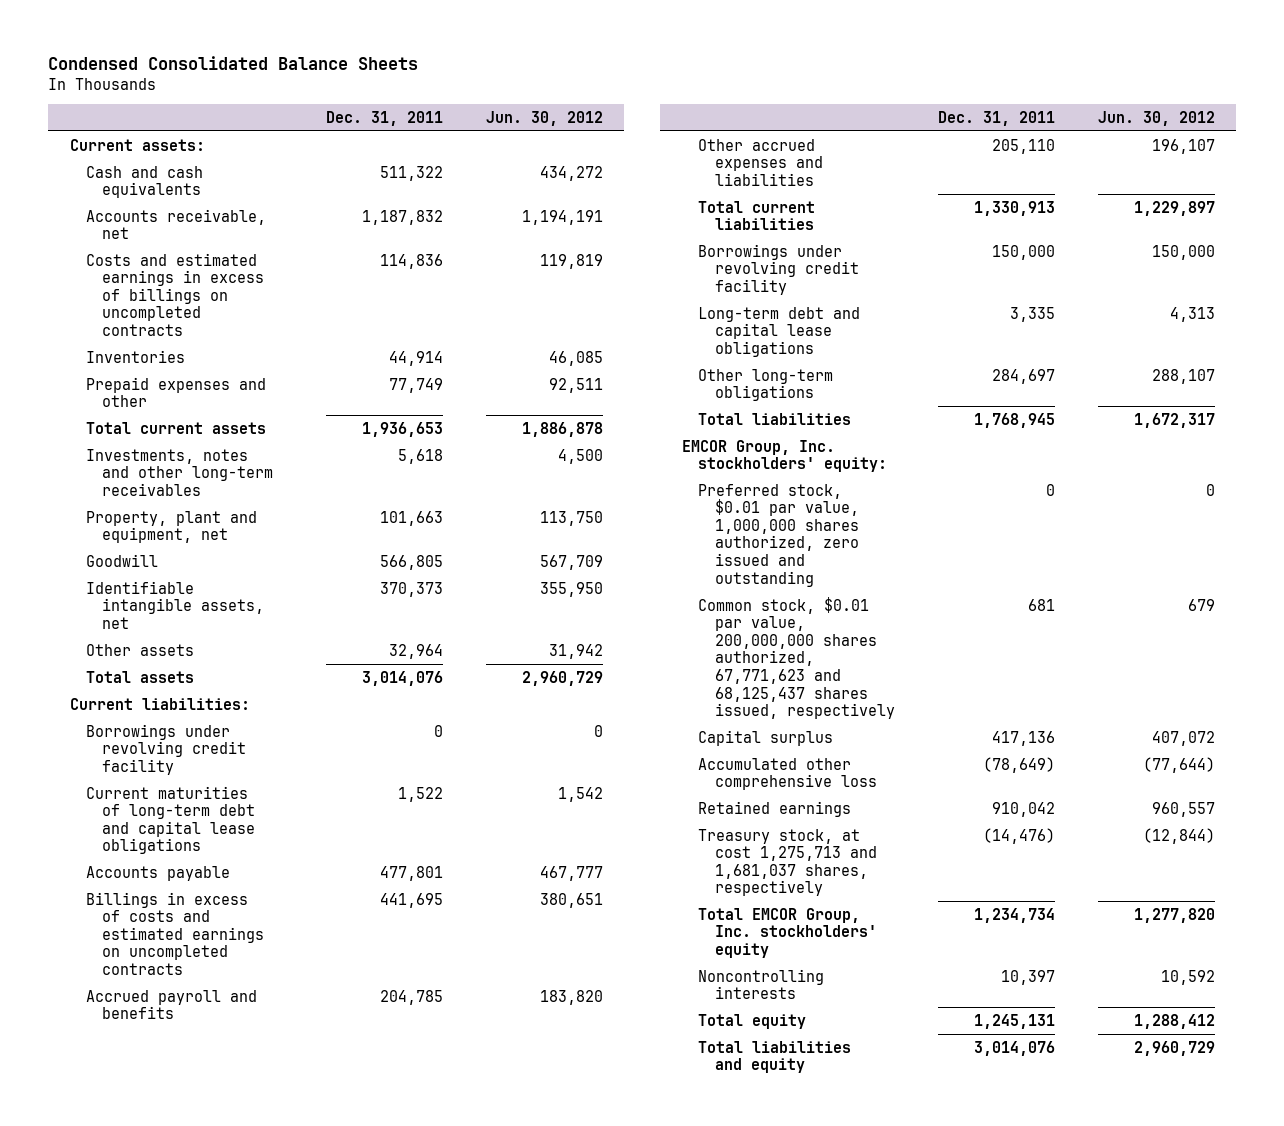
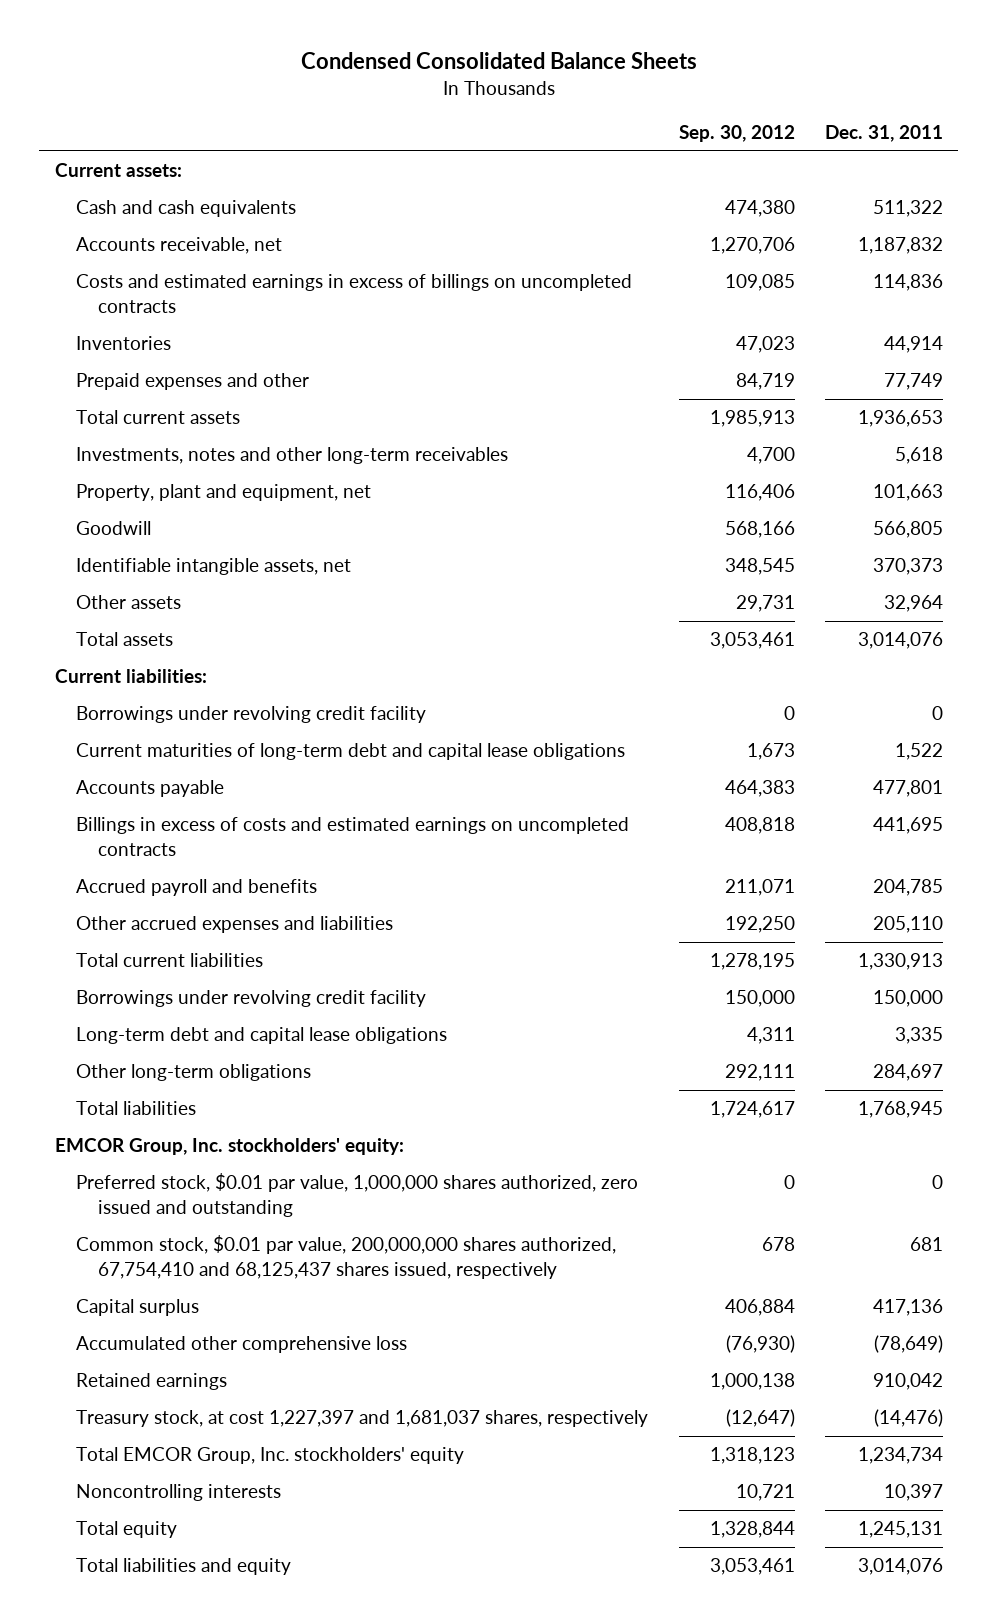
- | Dec. 31, 2011 | Jun. 30, 2012
+ | Sep. 30, 2012 | Dec. 31, 2011
- Common stock, $0.01 par value, 200,000,000 shares authorized, 67,771,623 and 68,125,437 shares issued, respectively | 681 | 679
+ Common stock, $0.01 par value, 200,000,000 shares authorized, 67,754,410 and 68,125,437 shares issued, respectively | 678 | 681
- Treasury stock, at cost 1,275,713 and 1,681,037 shares, respectively | (14,476) | (12,844)
+ Treasury stock, at cost 1,227,397 and 1,681,037 shares, respectively | (12,647) | (14,476)

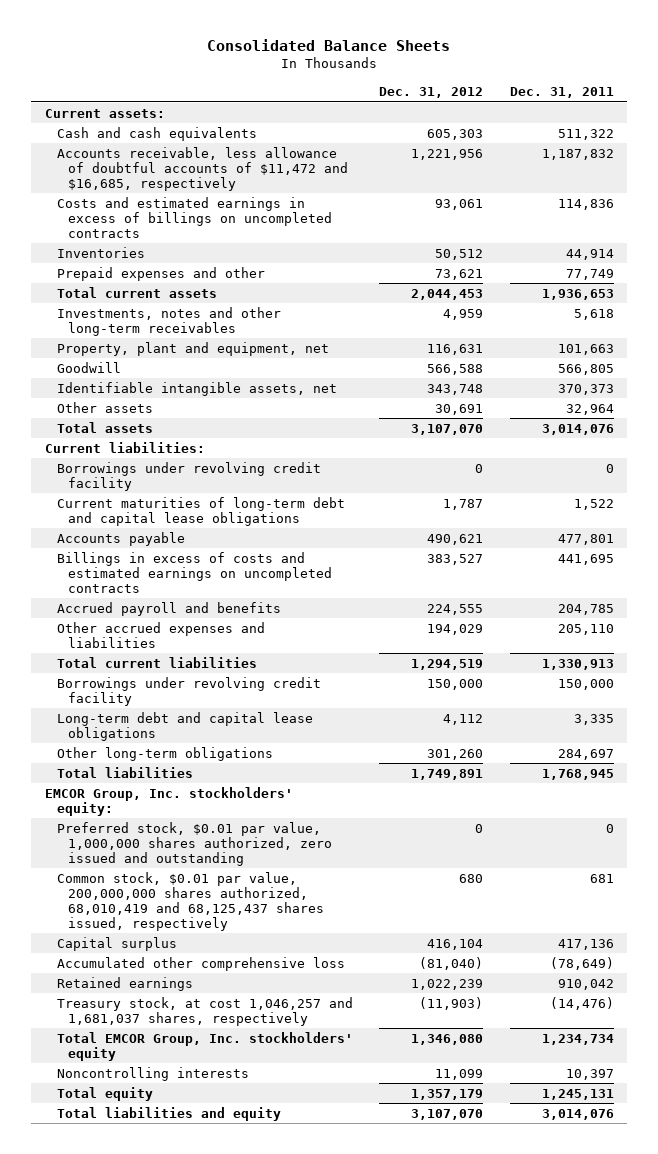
- Condensed Consolidated Balance Sheets
+ Consolidated Balance Sheets
- | Sep. 30, 2012 | Dec. 31, 2011
+ | Dec. 31, 2012 | Dec. 31, 2011
- Accounts receivable, net | 1,270,706 | 1,187,832
+ Accounts receivable, less allowance of doubtful accounts of $11,472 and $16,685, respectively | 1,221,956 | 1,187,832
- Common stock, $0.01 par value, 200,000,000 shares authorized, 67,754,410 and 68,125,437 shares issued, respectively | 678 | 681
+ Common stock, $0.01 par value, 200,000,000 shares authorized, 68,010,419 and 68,125,437 shares issued, respectively | 680 | 681
- Treasury stock, at cost 1,227,397 and 1,681,037 shares, respectively | (12,647) | (14,476)
+ Treasury stock, at cost 1,046,257 and 1,681,037 shares, respectively | (11,903) | (14,476)

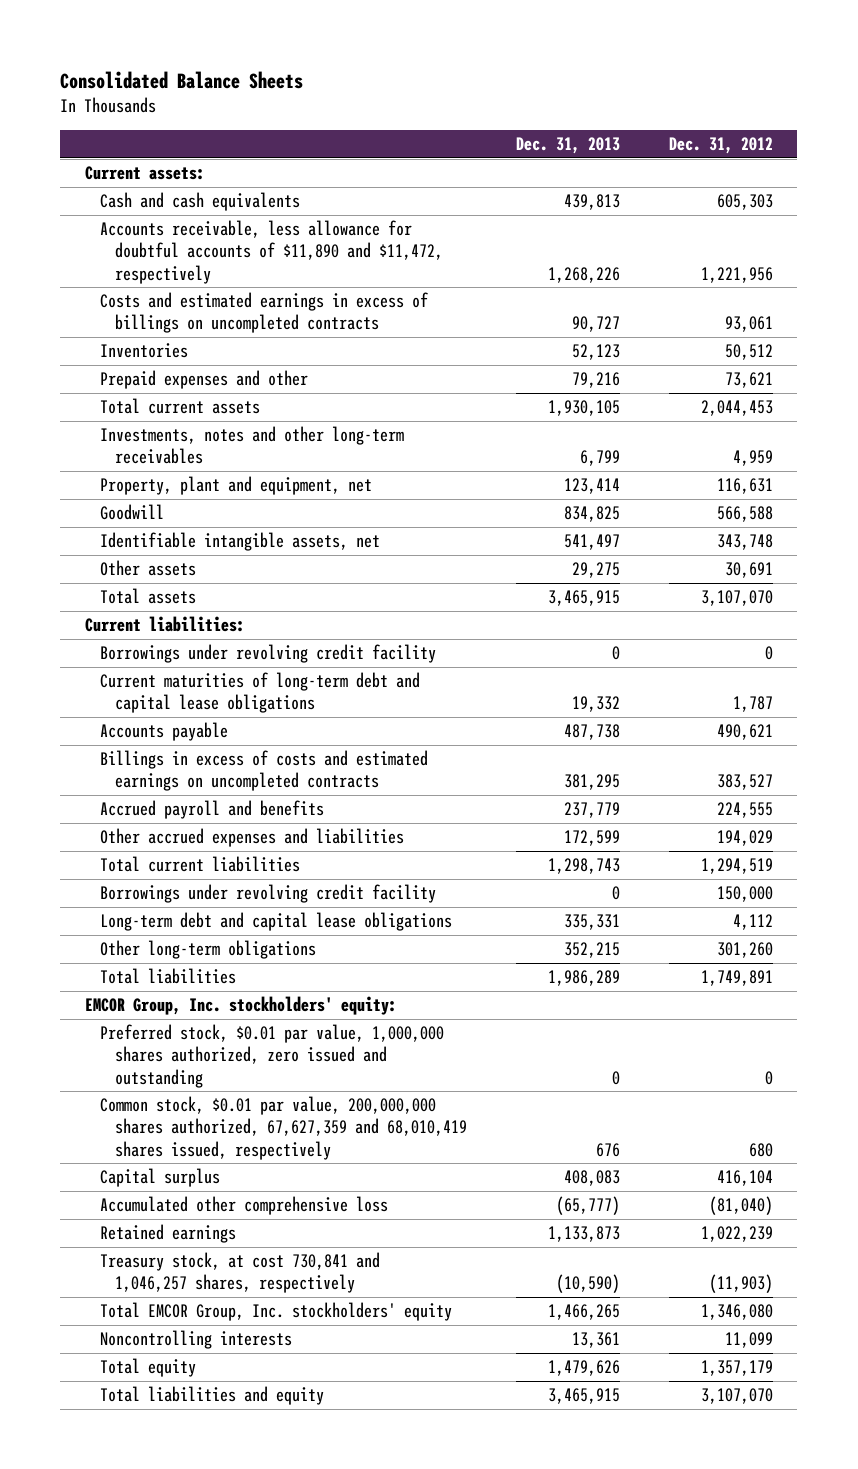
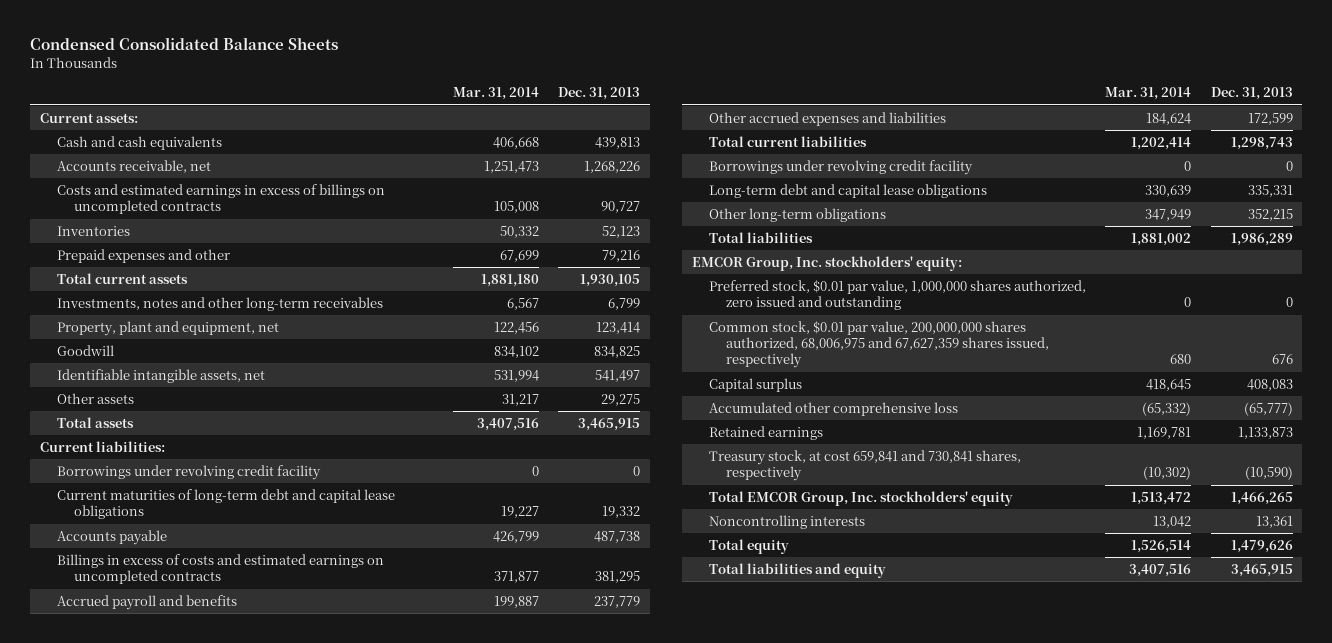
- Consolidated Balance Sheets
+ Condensed Consolidated Balance Sheets
- | Dec. 31, 2013 | Dec. 31, 2012
+ | Mar. 31, 2014 | Dec. 31, 2013
- Accounts receivable, less allowance for doubtful accounts of $11,890 and $11,472, respectively | 1,268,226 | 1,221,956
+ Accounts receivable, net | 1,251,473 | 1,268,226
- Common stock, $0.01 par value, 200,000,000 shares authorized, 67,627,359 and 68,010,419 shares issued, respectively | 676 | 680
+ Common stock, $0.01 par value, 200,000,000 shares authorized, 68,006,975 and 67,627,359 shares issued, respectively | 680 | 676
- Treasury stock, at cost 730,841 and 1,046,257 shares, respectively | (10,590) | (11,903)
+ Treasury stock, at cost 659,841 and 730,841 shares, respectively | (10,302) | (10,590)

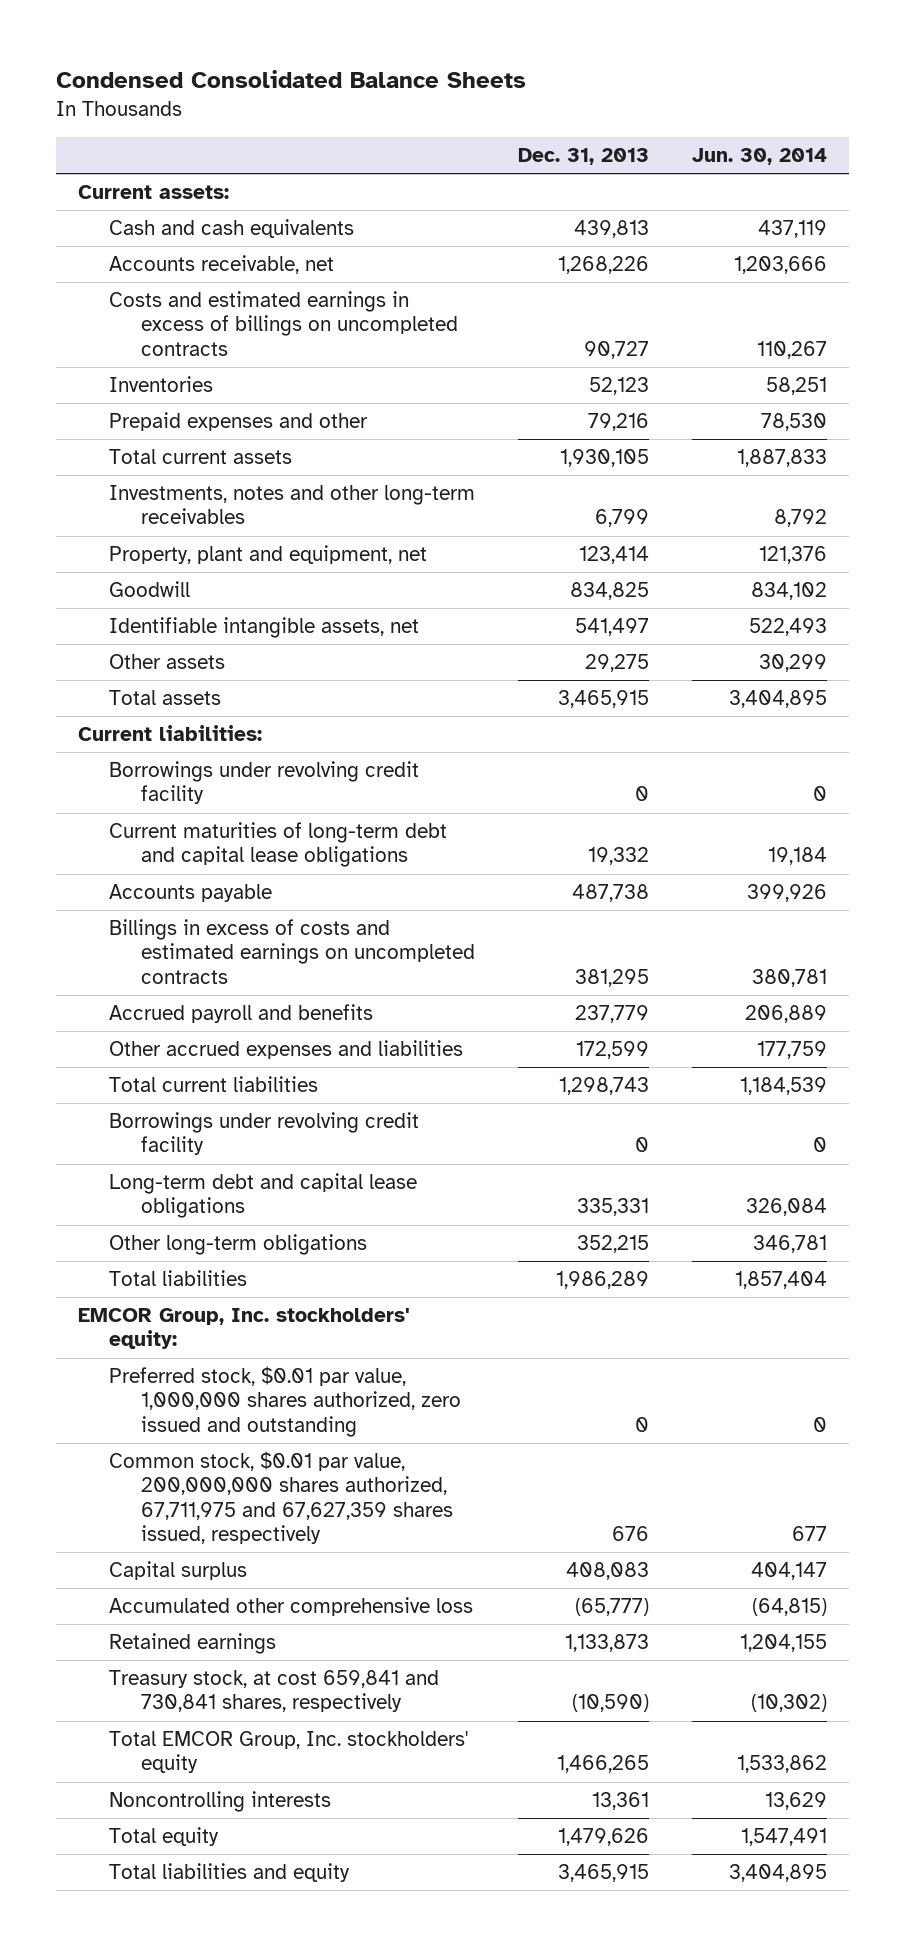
- | Mar. 31, 2014 | Dec. 31, 2013
+ | Dec. 31, 2013 | Jun. 30, 2014
- Common stock, $0.01 par value, 200,000,000 shares authorized, 68,006,975 and 67,627,359 shares issued, respectively | 680 | 676
+ Common stock, $0.01 par value, 200,000,000 shares authorized, 67,711,975 and 67,627,359 shares issued, respectively | 676 | 677

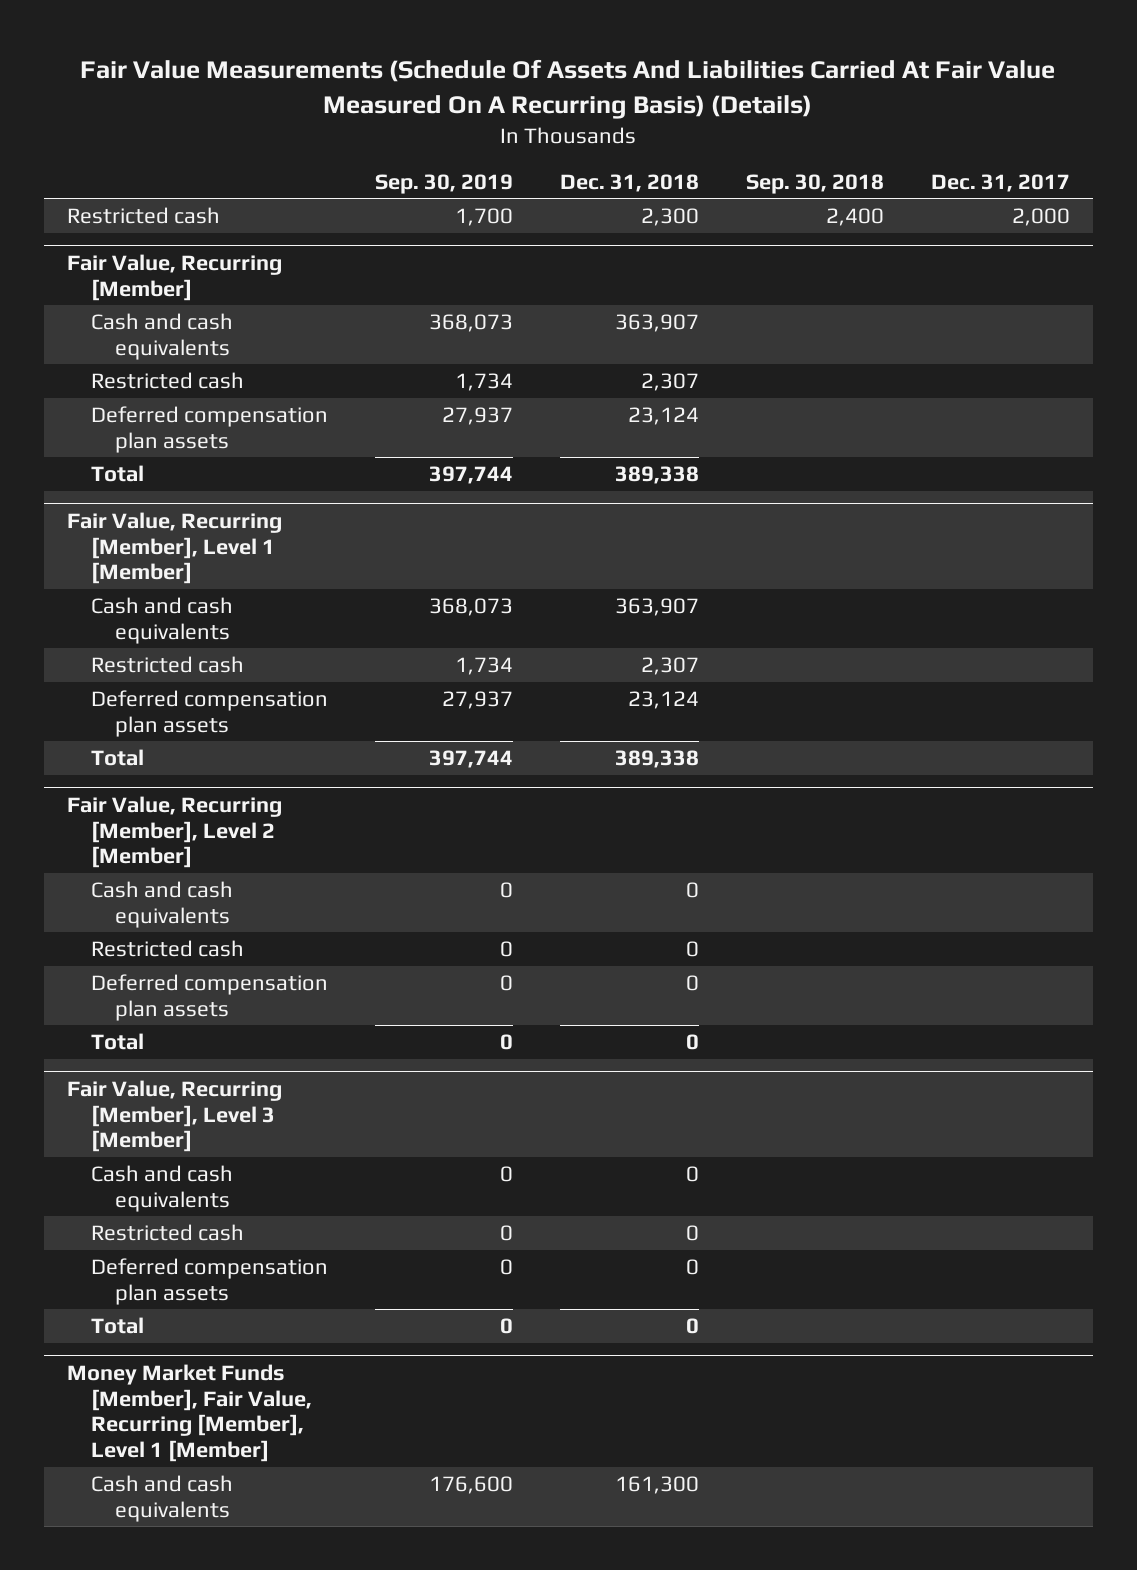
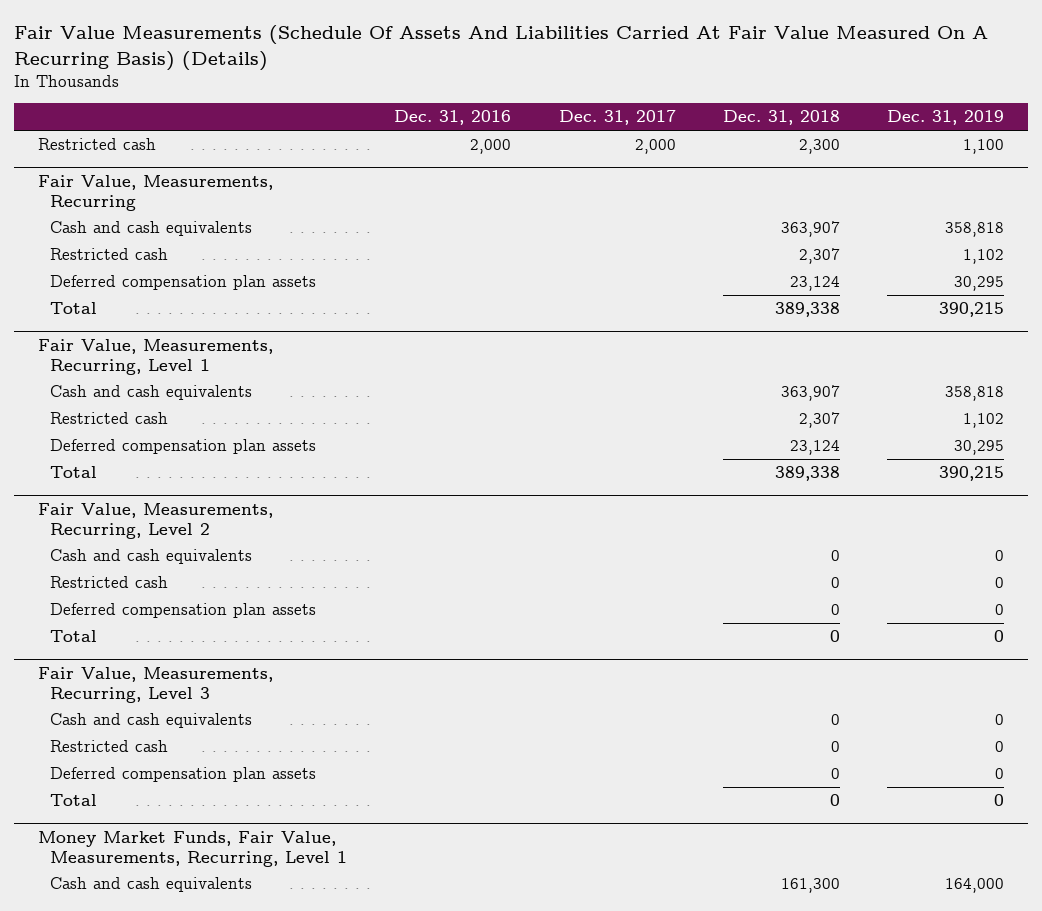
- | Sep. 30, 2019 | Dec. 31, 2018 | Sep. 30, 2018 | Dec. 31, 2017
+ | Dec. 31, 2016 | Dec. 31, 2017 | Dec. 31, 2018 | Dec. 31, 2019
- Fair Value, Recurring [Member]
+ Fair Value, Measurements, Recurring
- Fair Value, Recurring [Member], Level 1 [Member]
+ Fair Value, Measurements, Recurring, Level 1
- Fair Value, Recurring [Member], Level 2 [Member]
+ Fair Value, Measurements, Recurring, Level 2
- Fair Value, Recurring [Member], Level 3 [Member]
+ Fair Value, Measurements, Recurring, Level 3
- Money Market Funds [Member], Fair Value, Recurring [Member], Level 1 [Member]
+ Money Market Funds, Fair Value, Measurements, Recurring, Level 1

